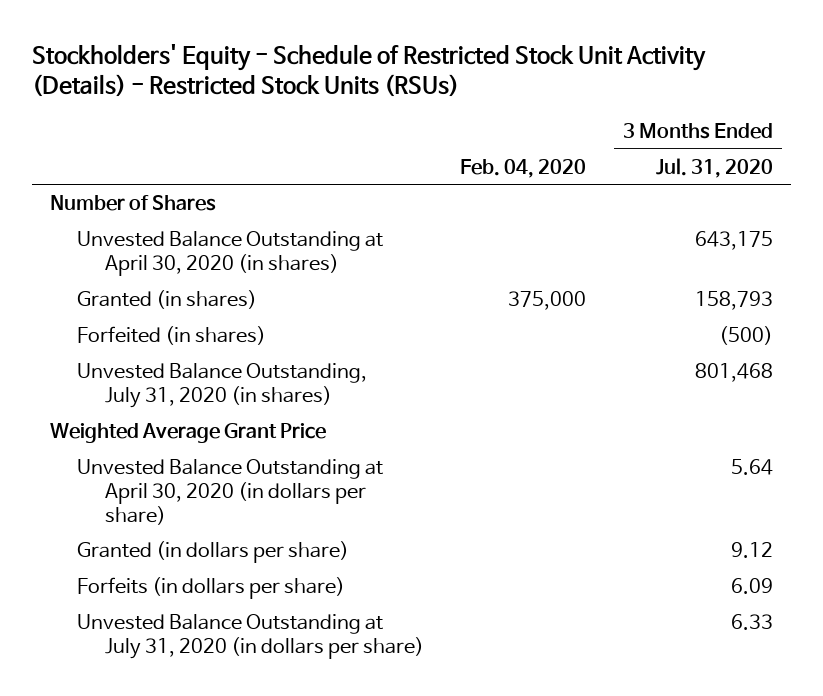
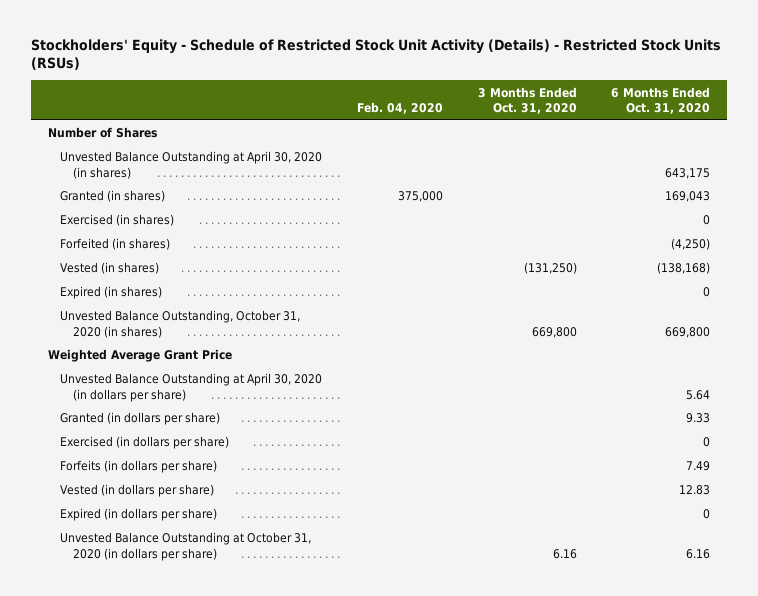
- | Feb. 04, 2020 | 3 Months Ended Jul. 31, 2020
+ | Feb. 04, 2020 | 3 Months Ended Oct. 31, 2020 | 6 Months Ended Oct. 31, 2020
+ Exercised (in shares) | | | 0
- Unvested Balance Outstanding, July 31, 2020 (in shares) | | 801,468
+ Vested (in shares) | | (131,250) | (138,168)
+ Expired (in shares) | | | 0
+ Unvested Balance Outstanding, October 31, 2020 (in shares) | | 669,800 | 669,800
+ Exercised (in dollars per share) | | | 0
- Unvested Balance Outstanding at July 31, 2020 (in dollars per share) | | 6.33
+ Vested (in dollars per share) | | | 12.83
+ Expired (in dollars per share) | | | 0
+ Unvested Balance Outstanding at October 31, 2020 (in dollars per share) | | 6.16 | 6.16

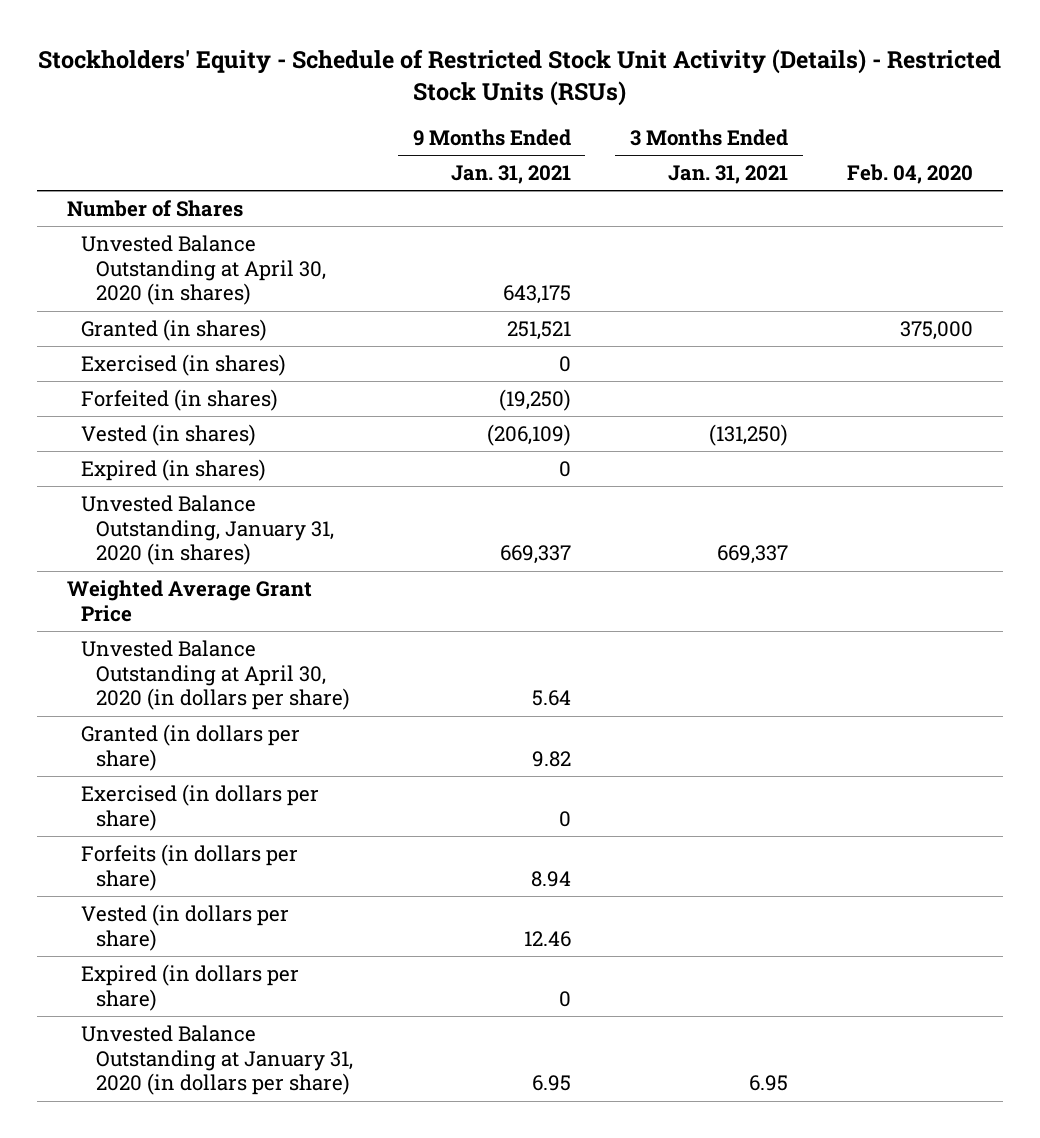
- | Feb. 04, 2020 | 3 Months Ended Oct. 31, 2020 | 6 Months Ended Oct. 31, 2020
+ | 9 Months Ended Jan. 31, 2021 | 3 Months Ended Jan. 31, 2021 | Feb. 04, 2020
- Unvested Balance Outstanding, October 31, 2020 (in shares) | | 669,800 | 669,800
+ Unvested Balance Outstanding, January 31, 2020 (in shares) | 669,337 | 669,337 |
- Unvested Balance Outstanding at October 31, 2020 (in dollars per share) | | 6.16 | 6.16
+ Unvested Balance Outstanding at January 31, 2020 (in dollars per share) | 6.95 | 6.95 |

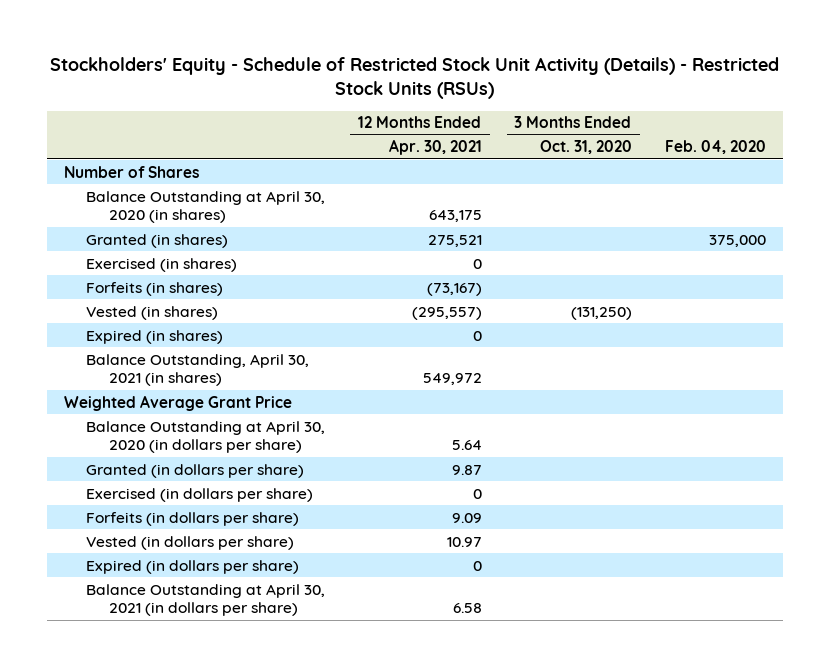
- | 9 Months Ended Jan. 31, 2021 | 3 Months Ended Jan. 31, 2021 | Feb. 04, 2020
+ | 12 Months Ended Apr. 30, 2021 | 3 Months Ended Oct. 31, 2020 | Feb. 04, 2020
- Unvested Balance Outstanding at April 30, 2020 (in shares) | 643,175 | |
+ Balance Outstanding at April 30, 2020 (in shares) | 643,175 | |
- Forfeited (in shares) | (19,250) | |
+ Forfeits (in shares) | (73,167) | |
- Unvested Balance Outstanding, January 31, 2020 (in shares) | 669,337 | 669,337 |
+ Balance Outstanding, April 30, 2021 (in shares) | 549,972 | |
- Unvested Balance Outstanding at April 30, 2020 (in dollars per share) | 5.64 | |
+ Balance Outstanding at April 30, 2020 (in dollars per share) | 5.64 | |
- Unvested Balance Outstanding at January 31, 2020 (in dollars per share) | 6.95 | 6.95 |
+ Balance Outstanding at April 30, 2021 (in dollars per share) | 6.58 | |

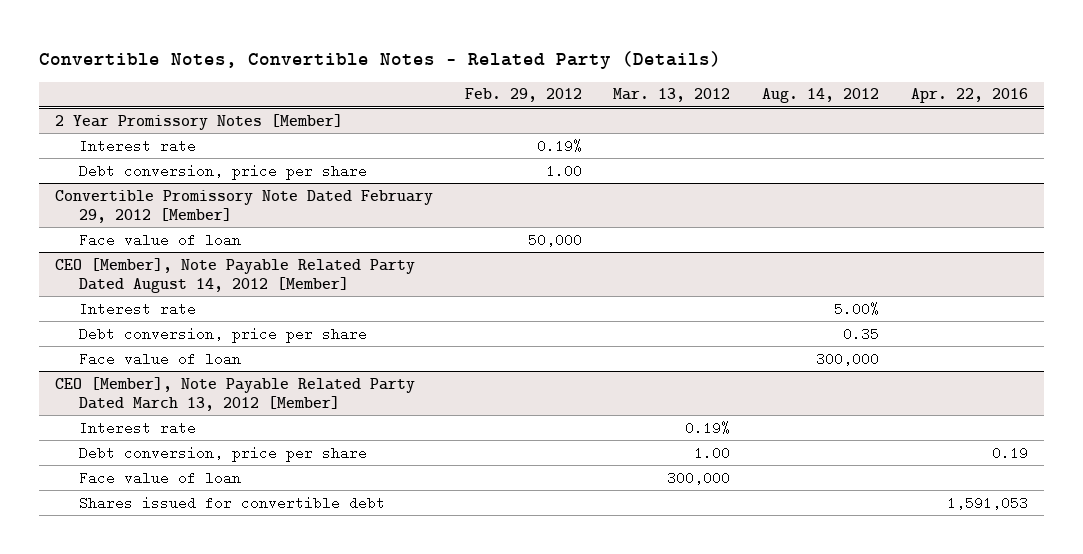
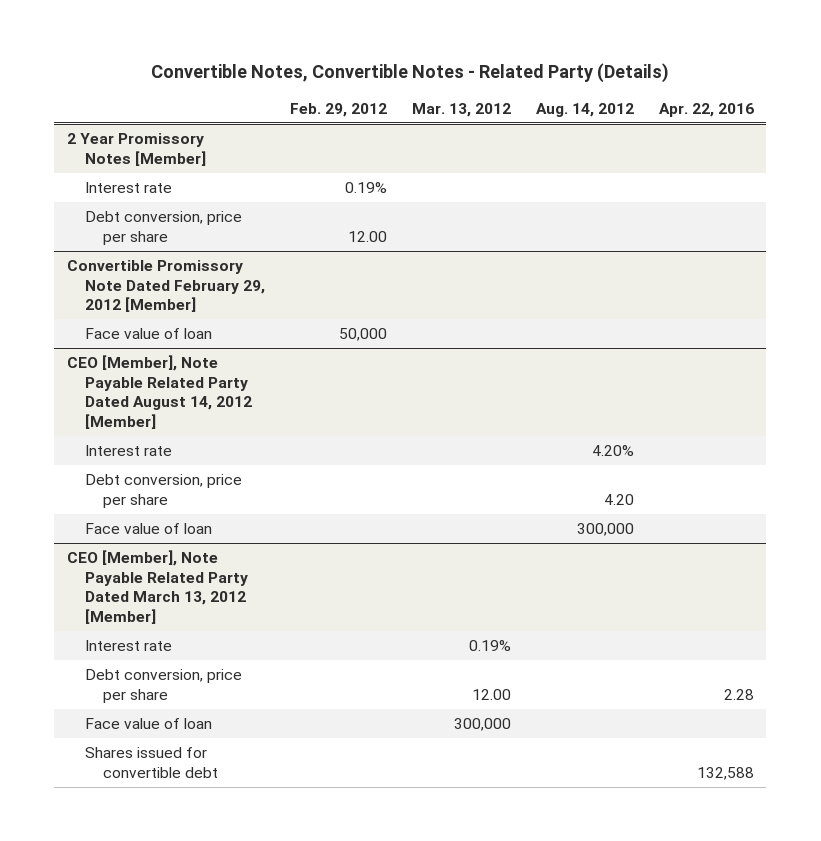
@ 2 Year Promissory Notes [Member]
- Debt conversion, price per share | 1.00 | | |
+ Debt conversion, price per share | 12.00 | | |
@ CEO [Member], Note Payable Related Party Dated August 14, 2012 [Member]
- Interest rate | | | 5.00% |
- Debt conversion, price per share | | | 0.35 |
+ Interest rate | | | 4.20% |
+ Debt conversion, price per share | | | 4.20 |
@ CEO [Member], Note Payable Related Party Dated March 13, 2012 [Member]
- Debt conversion, price per share | | 1.00 | | 0.19
+ Debt conversion, price per share | | 12.00 | | 2.28
- Shares issued for convertible debt | | | | 1,591,053
+ Shares issued for convertible debt | | | | 132,588

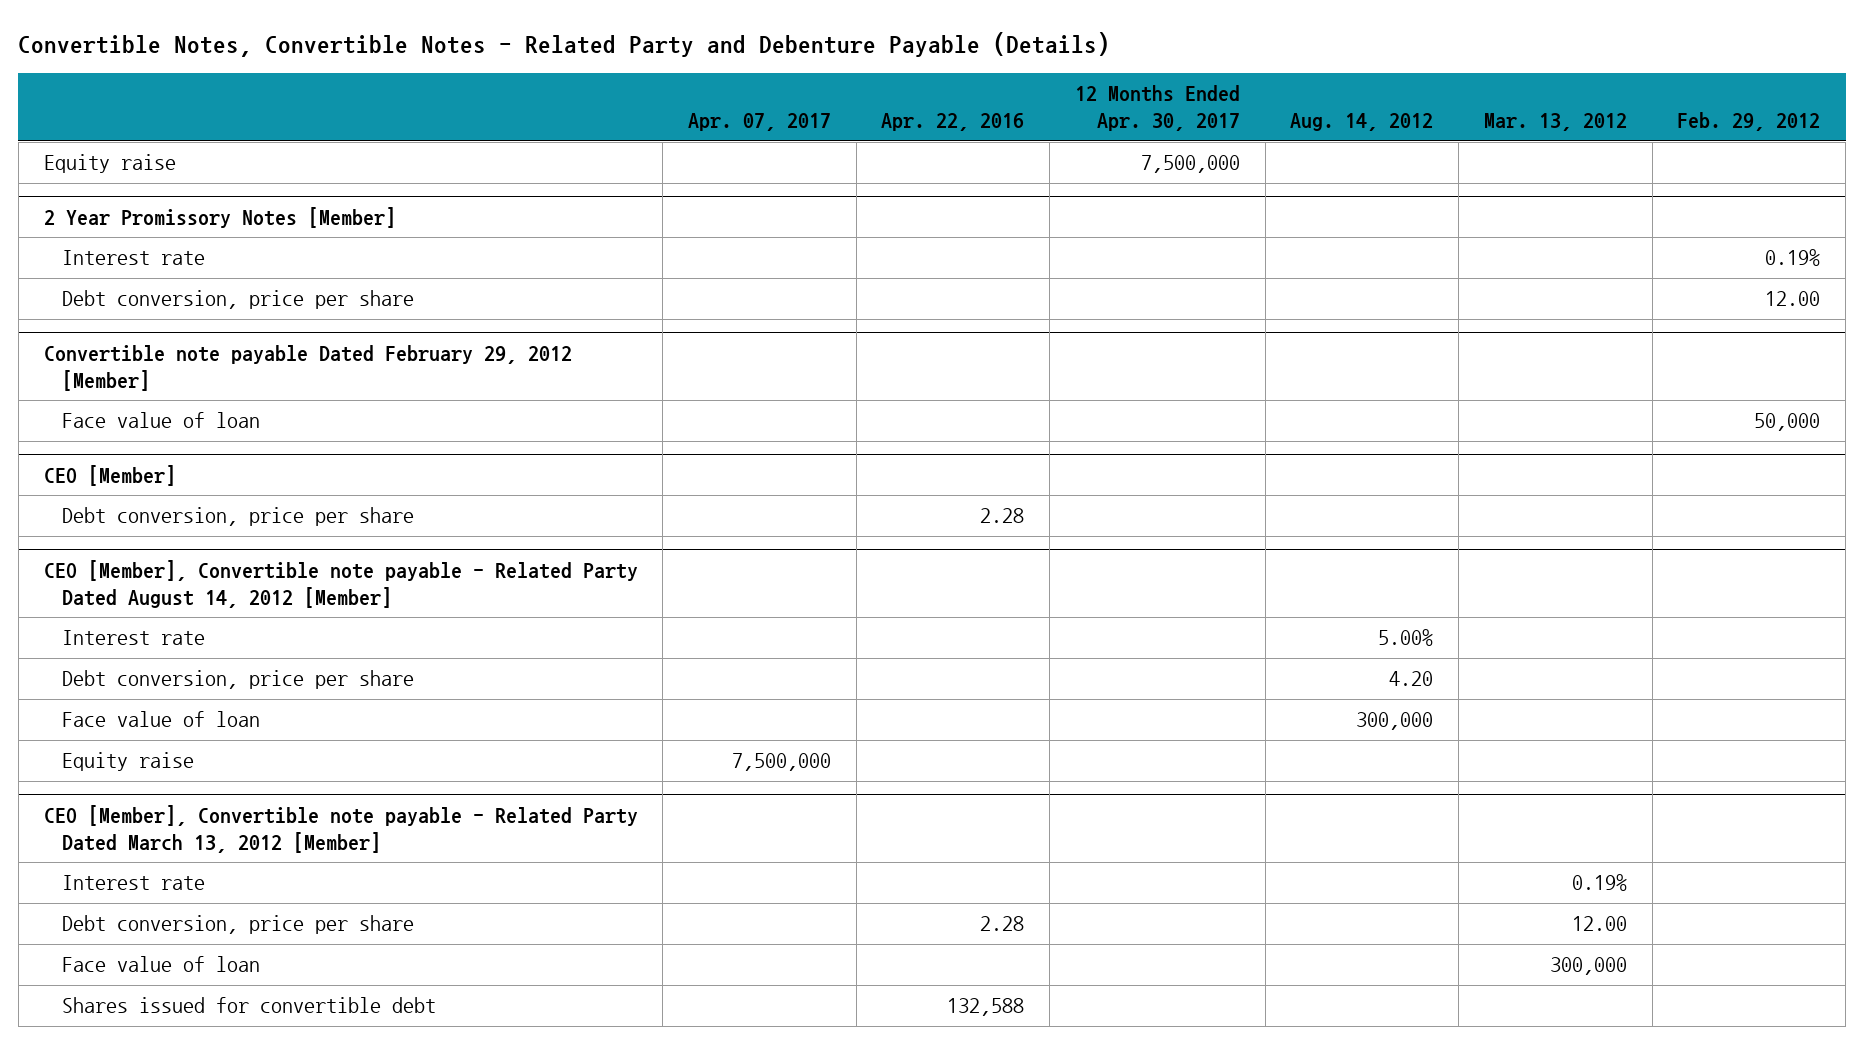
- Convertible Notes, Convertible Notes - Related Party (Details)
+ Convertible Notes, Convertible Notes - Related Party and Debenture Payable (Details)
- | Feb. 29, 2012 | Mar. 13, 2012 | Aug. 14, 2012 | Apr. 22, 2016
+ | Apr. 07, 2017 | Apr. 22, 2016 | 12 Months Ended Apr. 30, 2017 | Aug. 14, 2012 | Mar. 13, 2012 | Feb. 29, 2012
+ Equity raise | | | 7,500,000 | | |
- Convertible Promissory Note Dated February 29, 2012 [Member]
+ Convertible note payable Dated February 29, 2012 [Member]
- CEO [Member], Note Payable Related Party Dated August 14, 2012 [Member]
- Interest rate | | | 4.20% |
+ CEO [Member]
+ Debt conversion, price per share | | 2.28 | | | |
+ CEO [Member], Convertible note payable - Related Party Dated August 14, 2012 [Member]
+ Interest rate | | | | 5.00% | |
- CEO [Member], Note Payable Related Party Dated March 13, 2012 [Member]
+ Equity raise | 7,500,000 | | | | |
+ CEO [Member], Convertible note payable - Related Party Dated March 13, 2012 [Member]

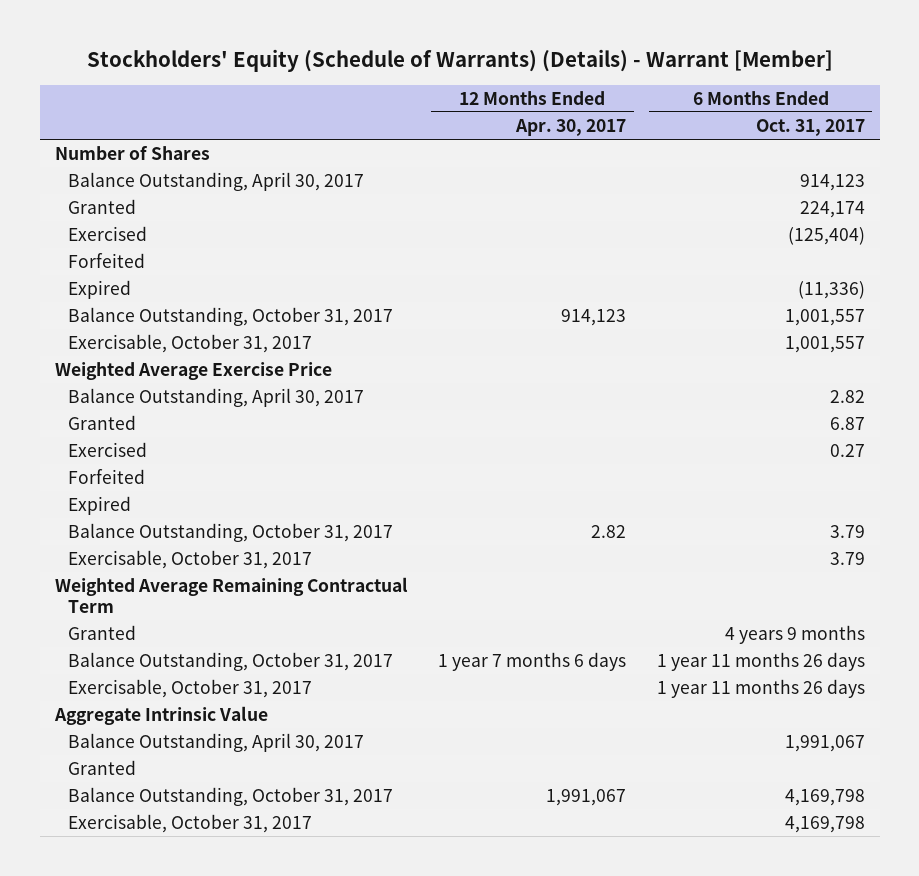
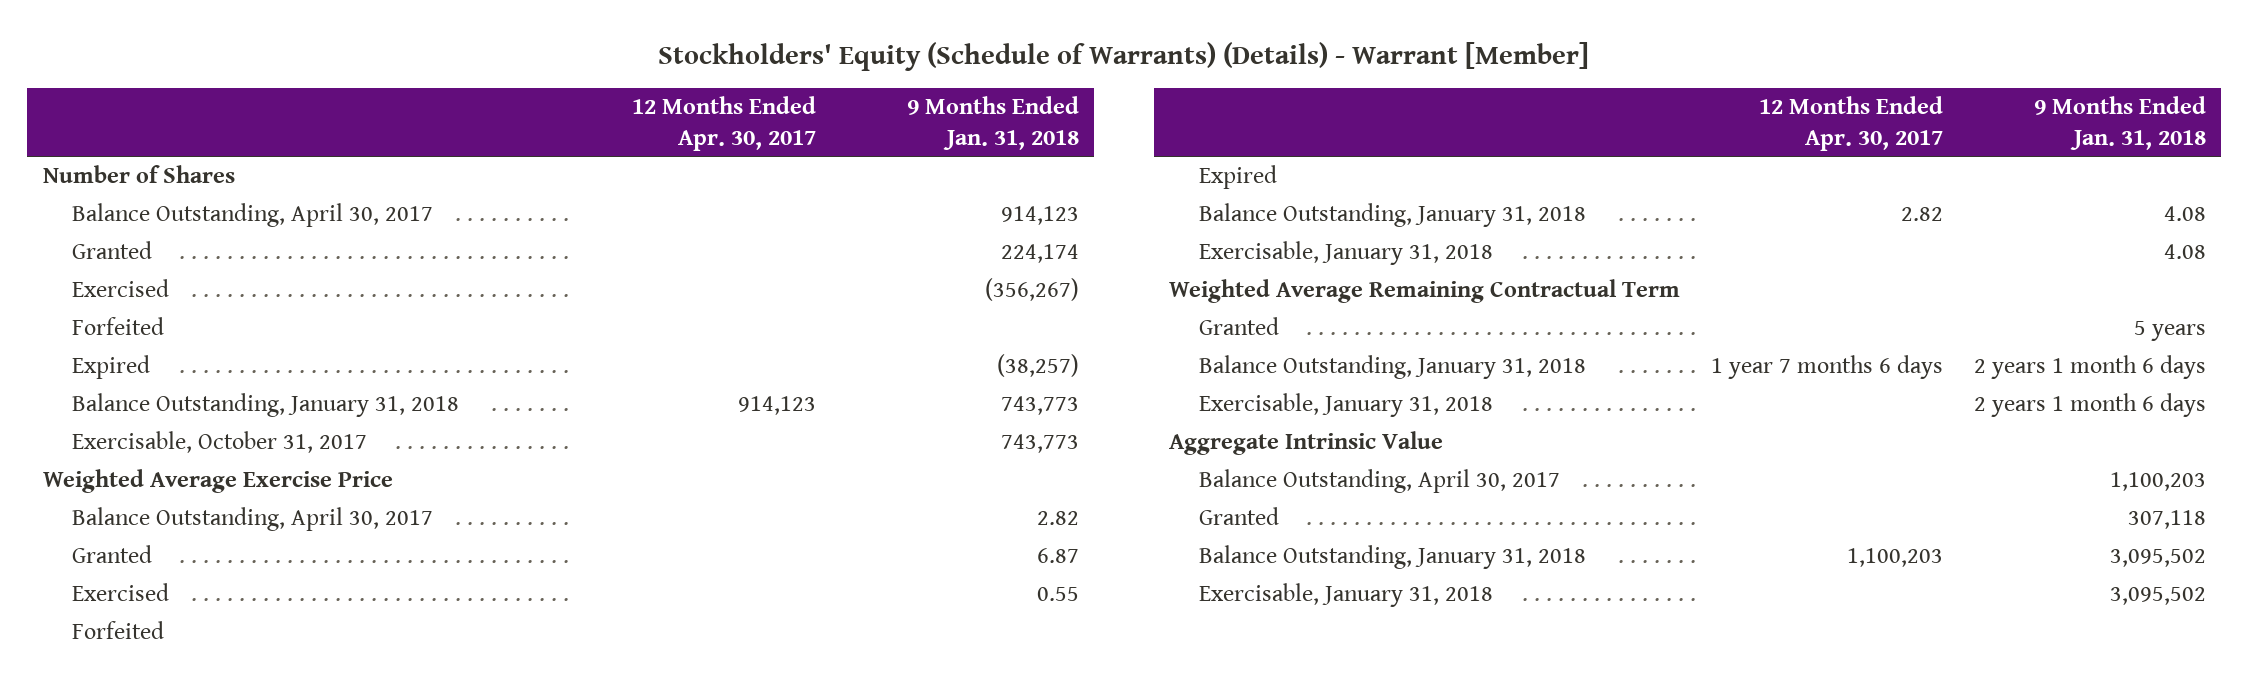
- | 12 Months Ended Apr. 30, 2017 | 6 Months Ended Oct. 31, 2017
+ | 12 Months Ended Apr. 30, 2017 | 9 Months Ended Jan. 31, 2018
- Balance Outstanding, October 31, 2017 | 914,123 | 1,001,557
+ Balance Outstanding, January 31, 2018 | 914,123 | 743,773
- Balance Outstanding, October 31, 2017 | 2.82 | 3.79
- Exercisable, October 31, 2017 | | 3.79
+ Balance Outstanding, January 31, 2018 | 2.82 | 4.08
+ Exercisable, January 31, 2018 | | 4.08
- Balance Outstanding, October 31, 2017 | 1 year 7 months 6 days | 1 year 11 months 26 days
- Exercisable, October 31, 2017 | | 1 year 11 months 26 days
+ Balance Outstanding, January 31, 2018 | 1 year 7 months 6 days | 2 years 1 month 6 days
+ Exercisable, January 31, 2018 | | 2 years 1 month 6 days
- Balance Outstanding, October 31, 2017 | 1,991,067 | 4,169,798
- Exercisable, October 31, 2017 | | 4,169,798
+ Balance Outstanding, January 31, 2018 | 1,100,203 | 3,095,502
+ Exercisable, January 31, 2018 | | 3,095,502

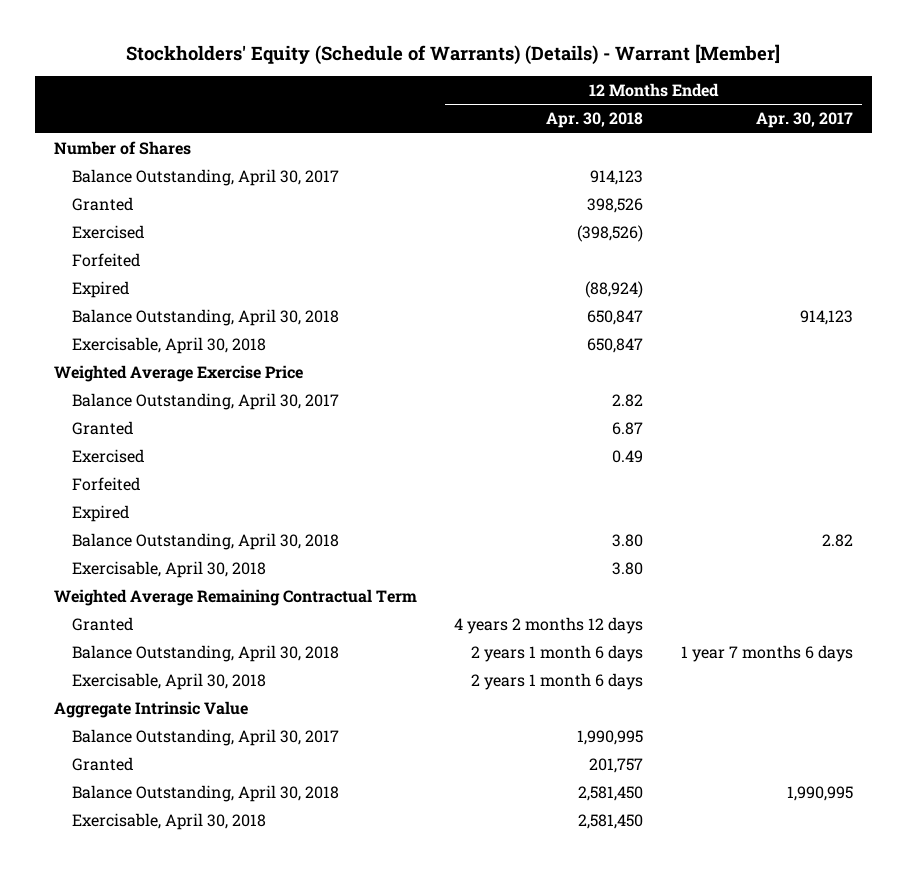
- | 12 Months Ended Apr. 30, 2017 | 9 Months Ended Jan. 31, 2018
+ | 12 Months Ended Apr. 30, 2018 | 12 Months Ended Apr. 30, 2017
- Balance Outstanding, January 31, 2018 | 914,123 | 743,773
- Exercisable, October 31, 2017 | | 743,773
+ Balance Outstanding, April 30, 2018 | 650,847 | 914,123
+ Exercisable, April 30, 2018 | 650,847 |
- Balance Outstanding, January 31, 2018 | 2.82 | 4.08
- Exercisable, January 31, 2018 | | 4.08
+ Balance Outstanding, April 30, 2018 | 3.80 | 2.82
+ Exercisable, April 30, 2018 | 3.80 |
- Balance Outstanding, January 31, 2018 | 1 year 7 months 6 days | 2 years 1 month 6 days
- Exercisable, January 31, 2018 | | 2 years 1 month 6 days
+ Balance Outstanding, April 30, 2018 | 2 years 1 month 6 days | 1 year 7 months 6 days
+ Exercisable, April 30, 2018 | 2 years 1 month 6 days |
- Balance Outstanding, January 31, 2018 | 1,100,203 | 3,095,502
- Exercisable, January 31, 2018 | | 3,095,502
+ Balance Outstanding, April 30, 2018 | 2,581,450 | 1,990,995
+ Exercisable, April 30, 2018 | 2,581,450 |

